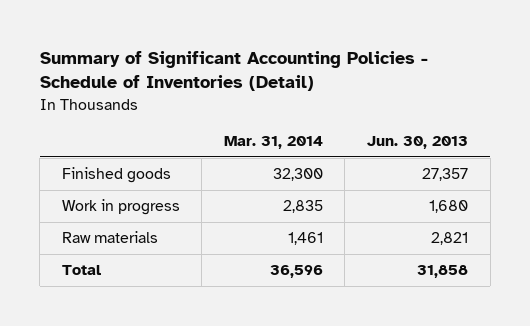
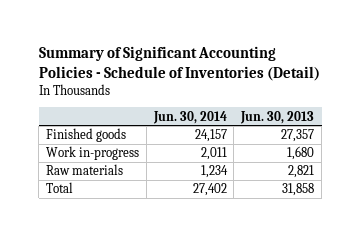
- | Mar. 31, 2014 | Jun. 30, 2013
+ | Jun. 30, 2014 | Jun. 30, 2013
- Work in progress | 2,835 | 1,680
+ Work in-progress | 2,011 | 1,680

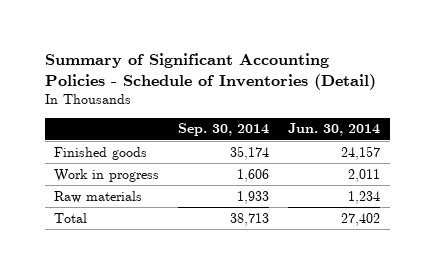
- | Jun. 30, 2014 | Jun. 30, 2013
+ | Sep. 30, 2014 | Jun. 30, 2014
- Work in-progress | 2,011 | 1,680
+ Work in progress | 1,606 | 2,011

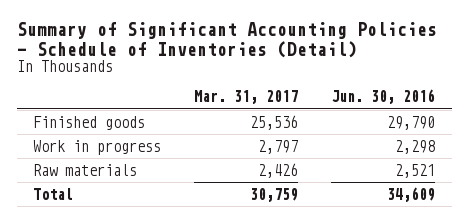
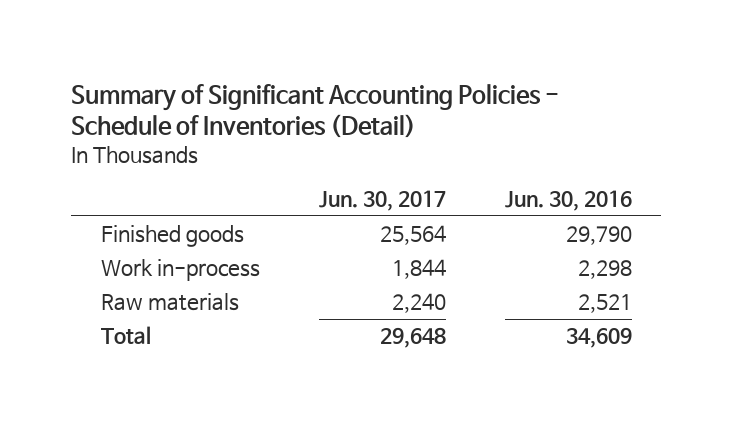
- | Mar. 31, 2017 | Jun. 30, 2016
+ | Jun. 30, 2017 | Jun. 30, 2016
- Work in progress | 2,797 | 2,298
+ Work in-process | 1,844 | 2,298

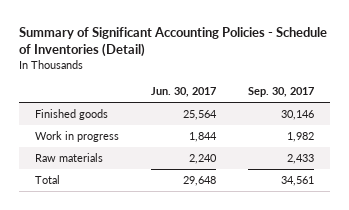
- | Jun. 30, 2017 | Jun. 30, 2016
+ | Jun. 30, 2017 | Sep. 30, 2017
- Work in-process | 1,844 | 2,298
+ Work in progress | 1,844 | 1,982

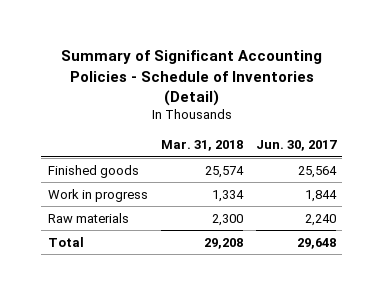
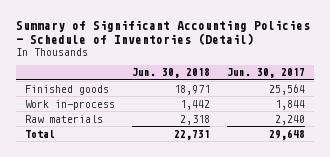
- | Mar. 31, 2018 | Jun. 30, 2017
+ | Jun. 30, 2018 | Jun. 30, 2017
- Work in progress | 1,334 | 1,844
+ Work in-process | 1,442 | 1,844

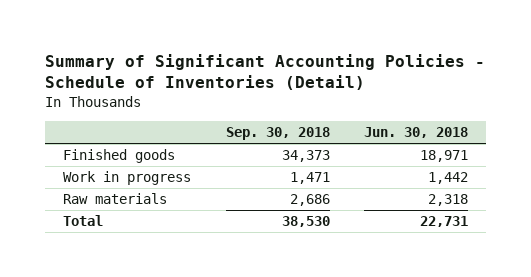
- | Jun. 30, 2018 | Jun. 30, 2017
+ | Sep. 30, 2018 | Jun. 30, 2018
- Work in-process | 1,442 | 1,844
+ Work in progress | 1,471 | 1,442

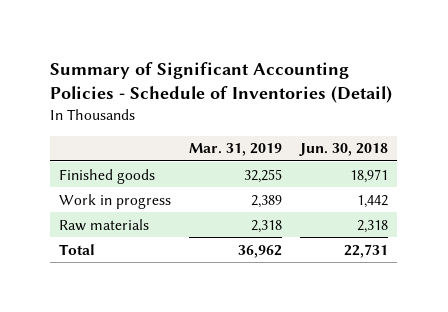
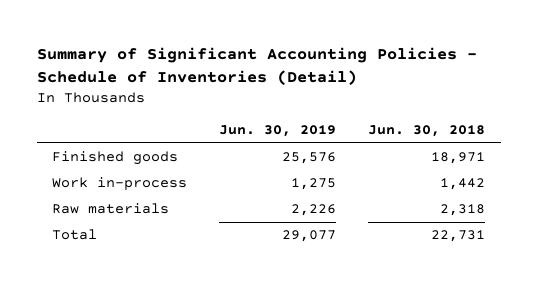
- | Mar. 31, 2019 | Jun. 30, 2018
+ | Jun. 30, 2019 | Jun. 30, 2018
- Work in progress | 2,389 | 1,442
+ Work in-process | 1,275 | 1,442

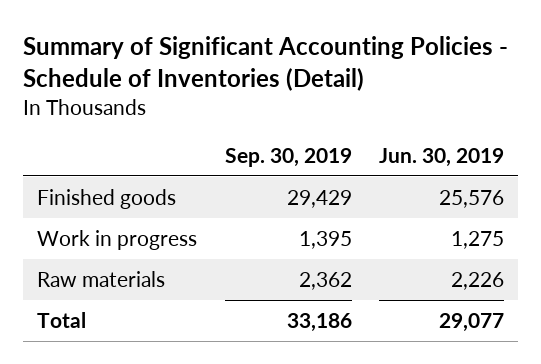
- | Jun. 30, 2019 | Jun. 30, 2018
+ | Sep. 30, 2019 | Jun. 30, 2019
- Work in-process | 1,275 | 1,442
+ Work in progress | 1,395 | 1,275

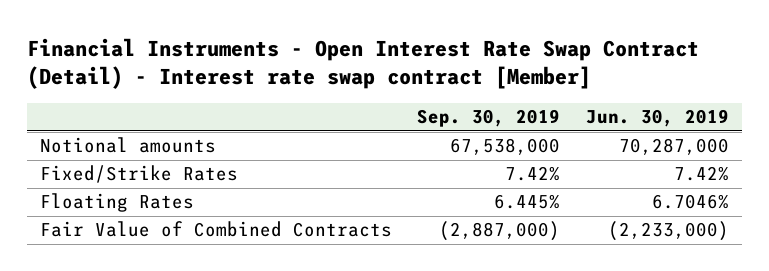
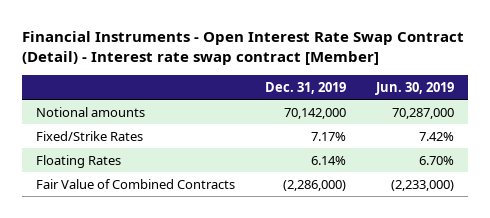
- | Sep. 30, 2019 | Jun. 30, 2019
+ | Dec. 31, 2019 | Jun. 30, 2019
- Floating Rates | 6.445% | 6.7046%
+ Floating Rates | 6.14% | 6.70%

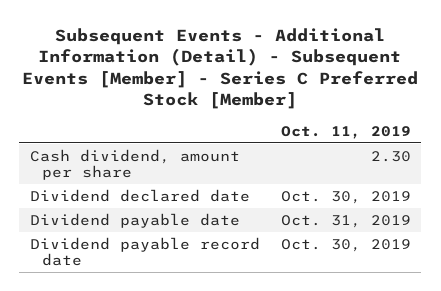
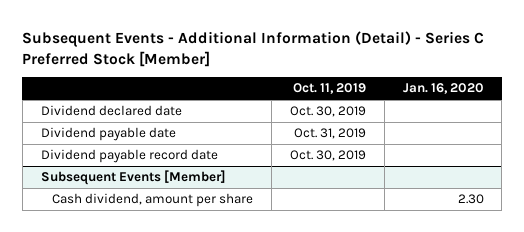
- Subsequent Events - Additional Information (Detail) - Subsequent Events [Member] - Series C Preferred Stock [Member]
+ Subsequent Events - Additional Information (Detail) - Series C Preferred Stock [Member]
- | Oct. 11, 2019
+ | Oct. 11, 2019 | Jan. 16, 2020
- Cash dividend, amount per share | 2.30
+ Subsequent Events [Member]
+ Cash dividend, amount per share | | 2.30

